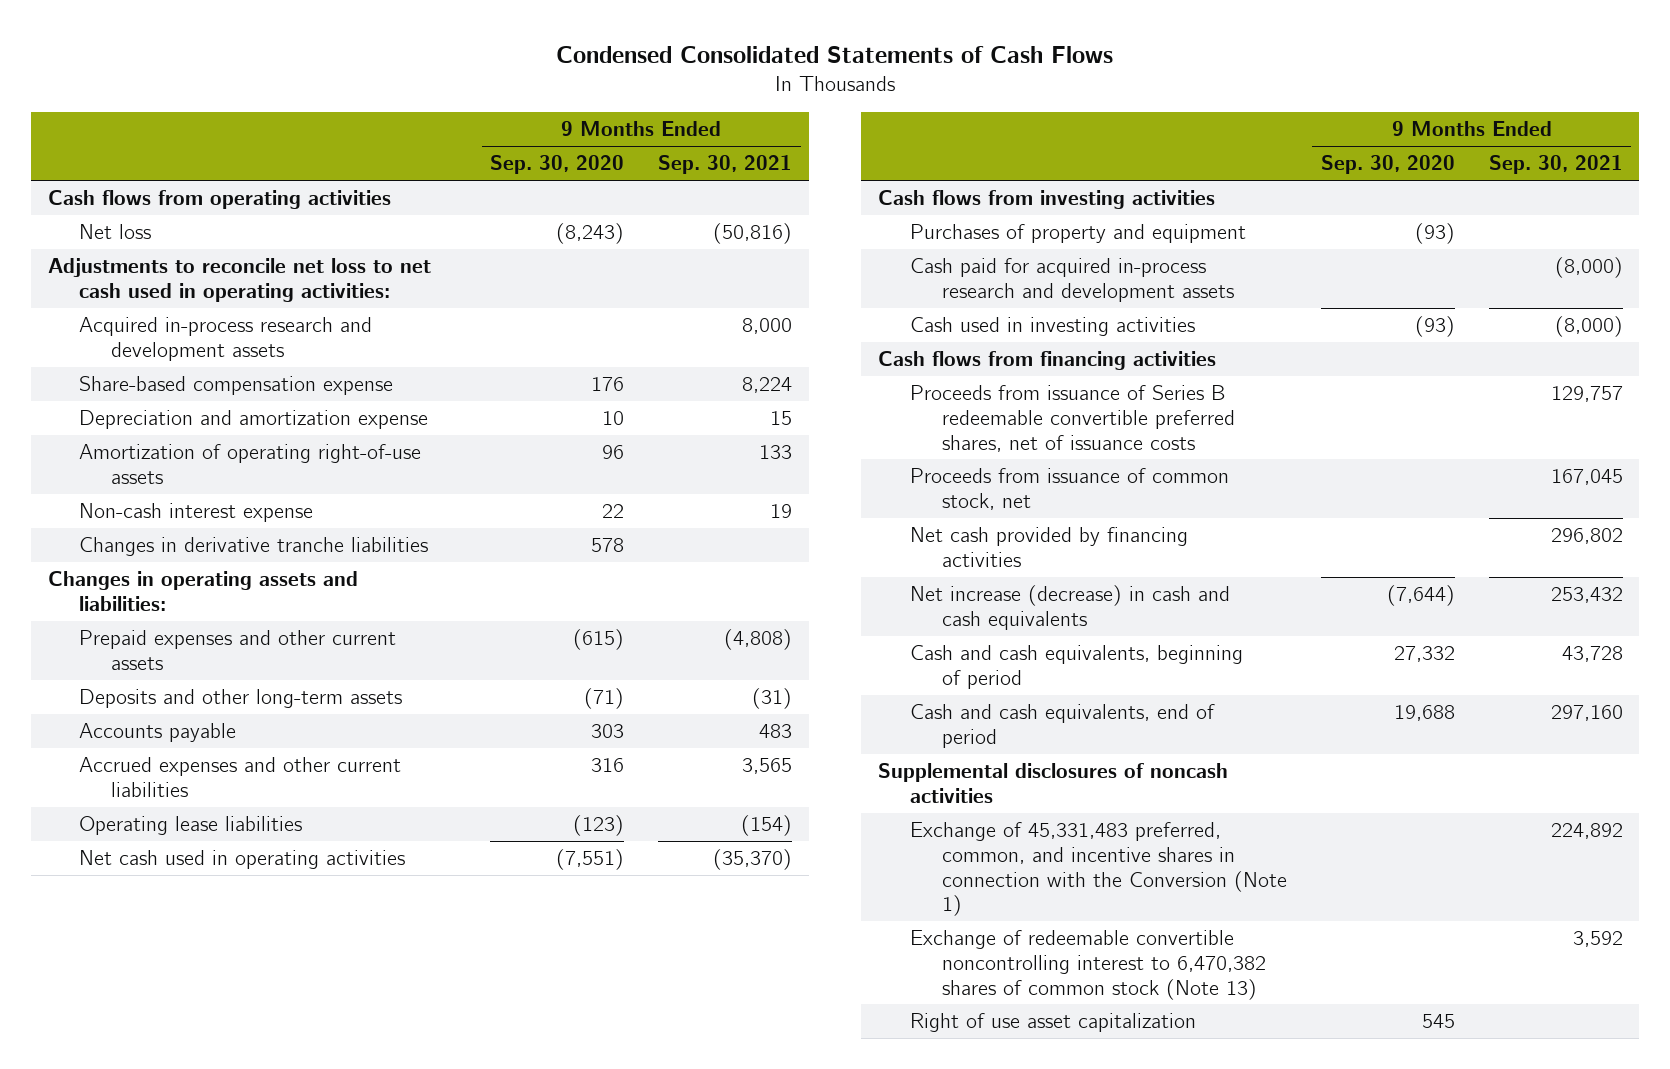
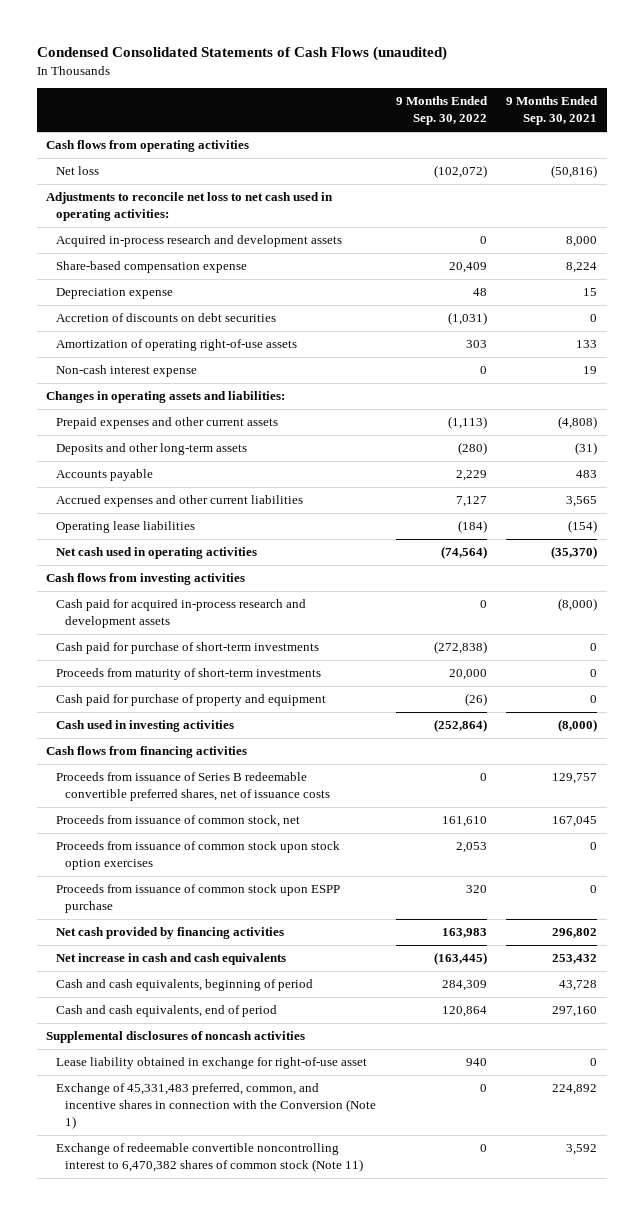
- Condensed Consolidated Statements of Cash Flows
+ Condensed Consolidated Statements of Cash Flows (unaudited)
- | 9 Months Ended Sep. 30, 2020 | 9 Months Ended Sep. 30, 2021
+ | 9 Months Ended Sep. 30, 2022 | 9 Months Ended Sep. 30, 2021
- Depreciation and amortization expense | 10 | 15
+ Depreciation expense | 48 | 15
+ Accretion of discounts on debt securities | (1,031) | 0
- Changes in derivative tranche liabilities | 578 |
- Purchases of property and equipment | (93) |
+ Cash paid for purchase of short-term investments | (272,838) | 0
+ Proceeds from maturity of short-term investments | 20,000 | 0
+ Cash paid for purchase of property and equipment | (26) | 0
+ Proceeds from issuance of common stock upon stock option exercises | 2,053 | 0
+ Proceeds from issuance of common stock upon ESPP purchase | 320 | 0
- Net increase (decrease) in cash and cash equivalents | (7,644) | 253,432
+ Net increase in cash and cash equivalents | (163,445) | 253,432
+ Lease liability obtained in exchange for right-of-use asset | 940 | 0
- Exchange of redeemable convertible noncontrolling interest to 6,470,382 shares of common stock (Note 13) | | 3,592
- Right of use asset capitalization | 545 |
+ Exchange of redeemable convertible noncontrolling interest to 6,470,382 shares of common stock (Note 11) | 0 | 3,592

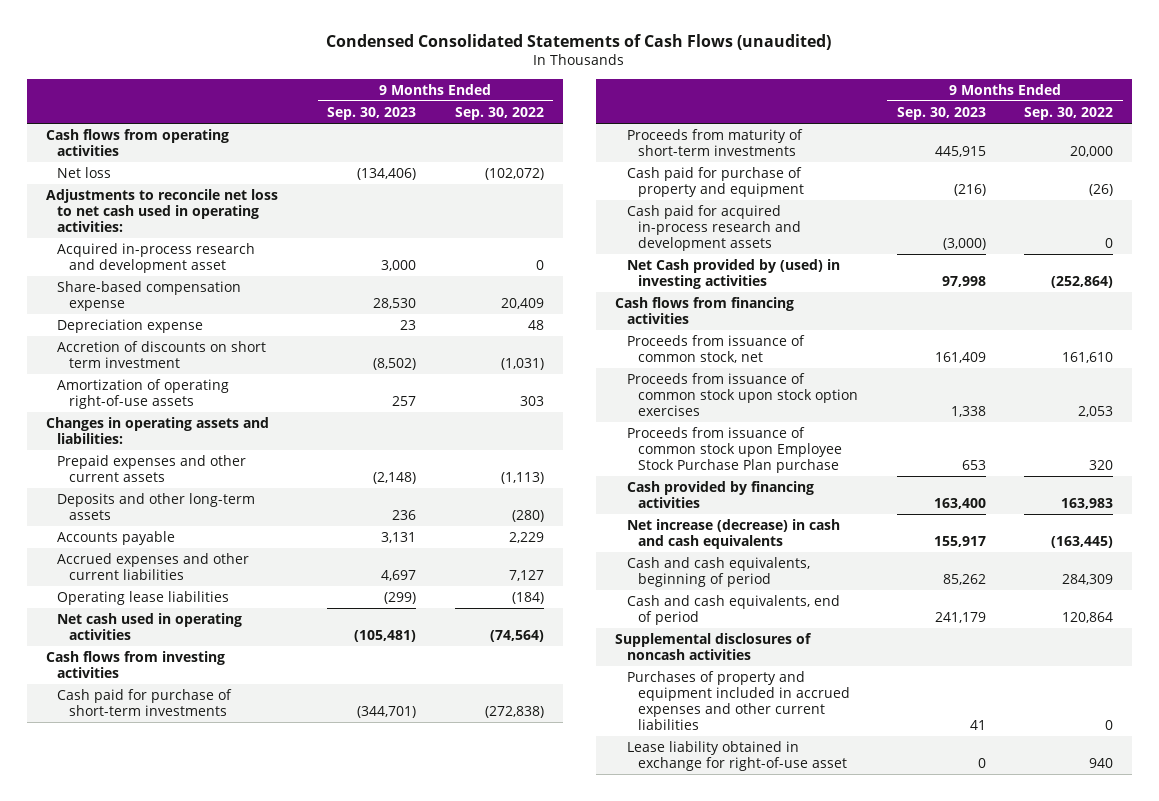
- | 9 Months Ended Sep. 30, 2022 | 9 Months Ended Sep. 30, 2021
+ | 9 Months Ended Sep. 30, 2023 | 9 Months Ended Sep. 30, 2022
- Acquired in-process research and development assets | 0 | 8,000
+ Acquired in-process research and development asset | 3,000 | 0
- Accretion of discounts on debt securities | (1,031) | 0
+ Accretion of discounts on short term investment | (8,502) | (1,031)
- Non-cash interest expense | 0 | 19
- Cash used in investing activities | (252,864) | (8,000)
moved down: Cash paid for acquired in-process research and development assets | (3,000) | 0
+ Net Cash provided by (used) in investing activities | 97,998 | (252,864)
- Proceeds from issuance of Series B redeemable convertible preferred shares, net of issuance costs | 0 | 129,757
- Proceeds from issuance of common stock upon ESPP purchase | 320 | 0
- Net cash provided by financing activities | 163,983 | 296,802
- Net increase in cash and cash equivalents | (163,445) | 253,432
+ Proceeds from issuance of common stock upon Employee Stock Purchase Plan purchase | 653 | 320
+ Cash provided by financing activities | 163,400 | 163,983
+ Net increase (decrease) in cash and cash equivalents | 155,917 | (163,445)
+ Purchases of property and equipment included in accrued expenses and other current liabilities | 41 | 0
- Exchange of 45,331,483 preferred, common, and incentive shares in connection with the Conversion (Note 1) | 0 | 224,892
- Exchange of redeemable convertible noncontrolling interest to 6,470,382 shares of common stock (Note 11) | 0 | 3,592

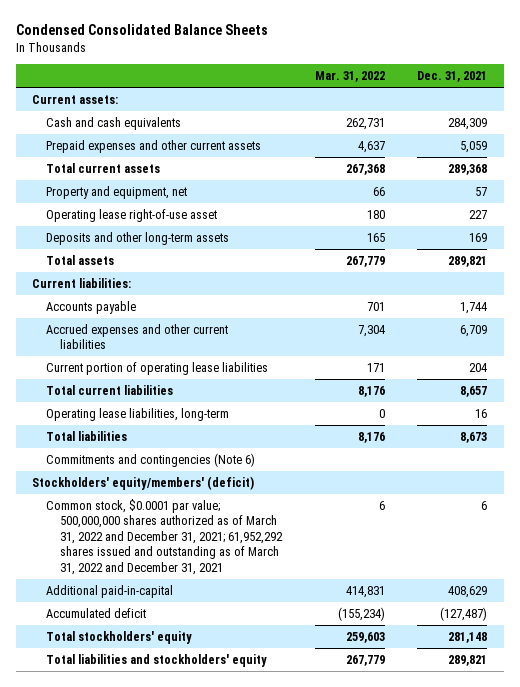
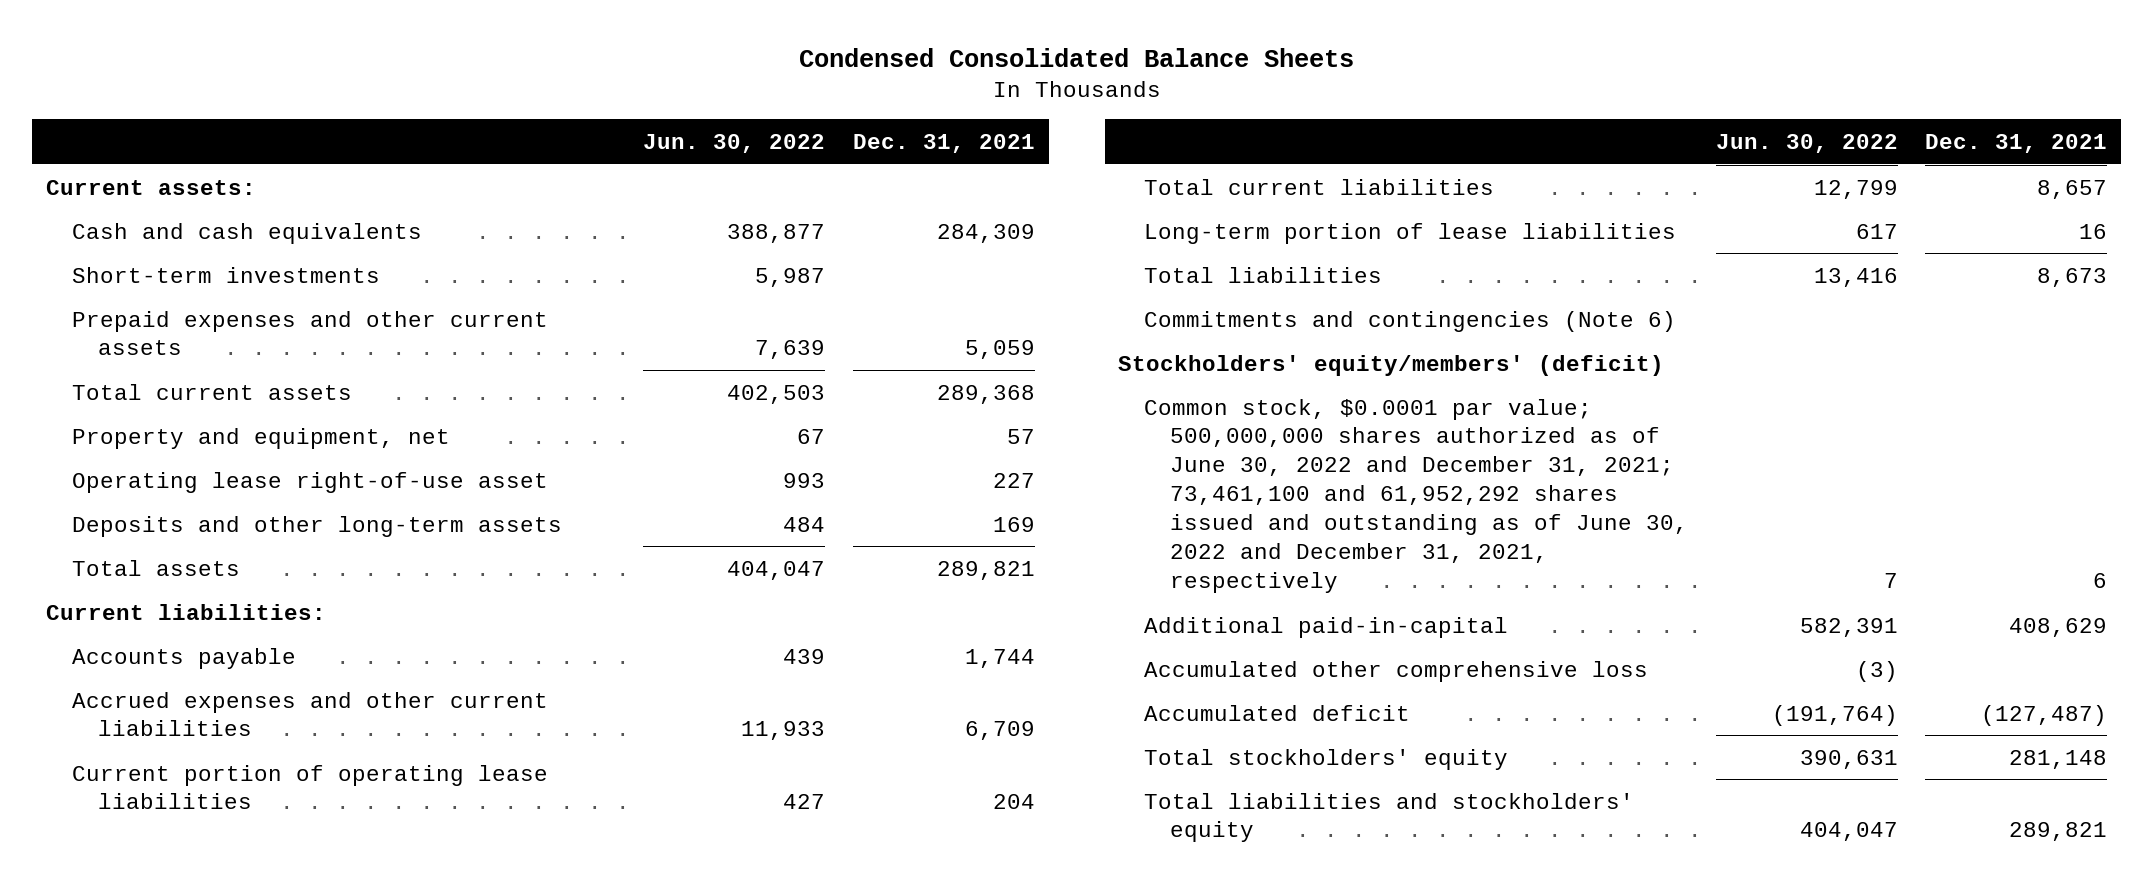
- | Mar. 31, 2022 | Dec. 31, 2021
+ | Jun. 30, 2022 | Dec. 31, 2021
+ Short-term investments | 5,987 |
- Operating lease liabilities, long-term | 0 | 16
+ Long-term portion of lease liabilities | 617 | 16
- Common stock, $0.0001 par value; 500,000,000 shares authorized as of March 31, 2022 and December 31, 2021; 61,952,292 shares issued and outstanding as of March 31, 2022 and December 31, 2021 | 6 | 6
+ Common stock, $0.0001 par value; 500,000,000 shares authorized as of June 30, 2022 and December 31, 2021; 73,461,100 and 61,952,292 shares issued and outstanding as of June 30, 2022 and December 31, 2021, respectively | 7 | 6
+ Accumulated other comprehensive loss | (3) |

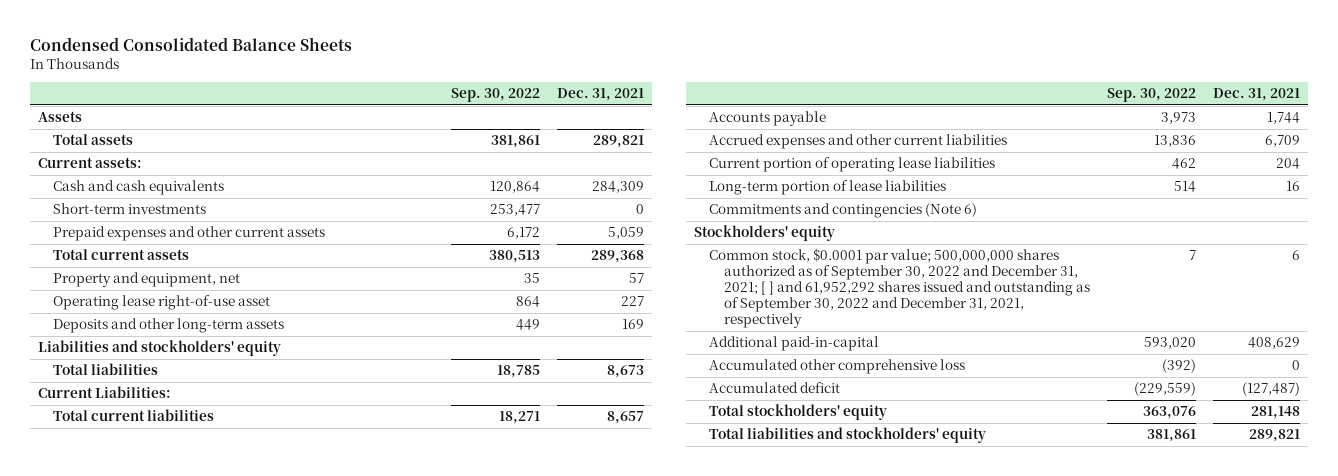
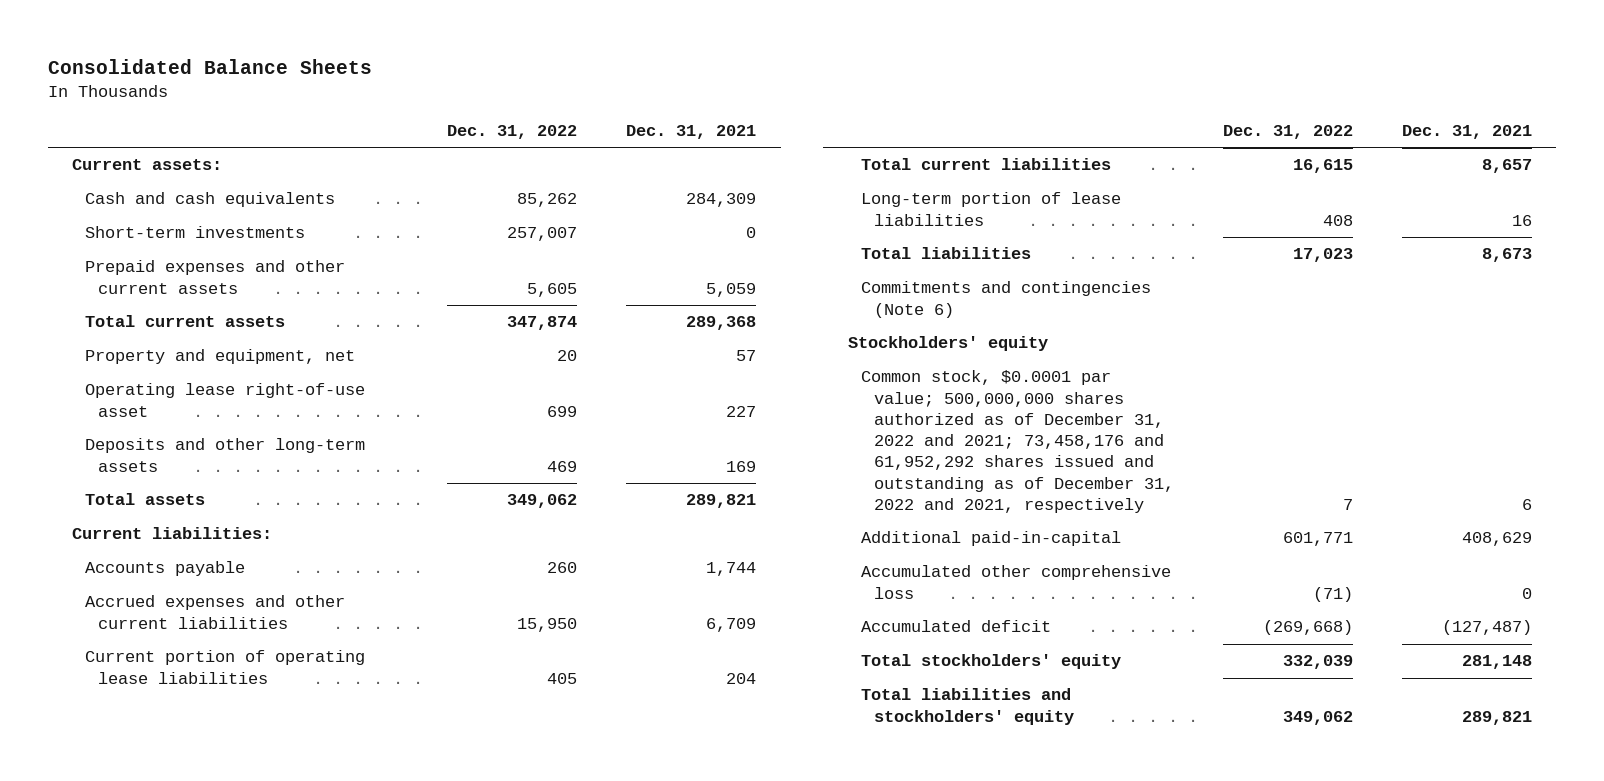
- Condensed Consolidated Balance Sheets
+ Consolidated Balance Sheets
- | Sep. 30, 2022 | Dec. 31, 2021
+ | Dec. 31, 2022 | Dec. 31, 2021
- Assets
- Liabilities and stockholders' equity
- Current Liabilities:
moved down: Total assets | 349,062 | 289,821
+ Current liabilities:
moved down: Total current liabilities | 16,615 | 8,657
moved down: Total liabilities | 17,023 | 8,673
- Common stock, $0.0001 par value; 500,000,000 shares authorized as of September 30, 2022 and December 31, 2021; [ ] and 61,952,292 shares issued and outstanding as of September 30, 2022 and December 31, 2021, respectively | 7 | 6
+ Common stock, $0.0001 par value; 500,000,000 shares authorized as of December 31, 2022 and 2021; 73,458,176 and 61,952,292 shares issued and outstanding as of December 31, 2022 and 2021, respectively | 7 | 6

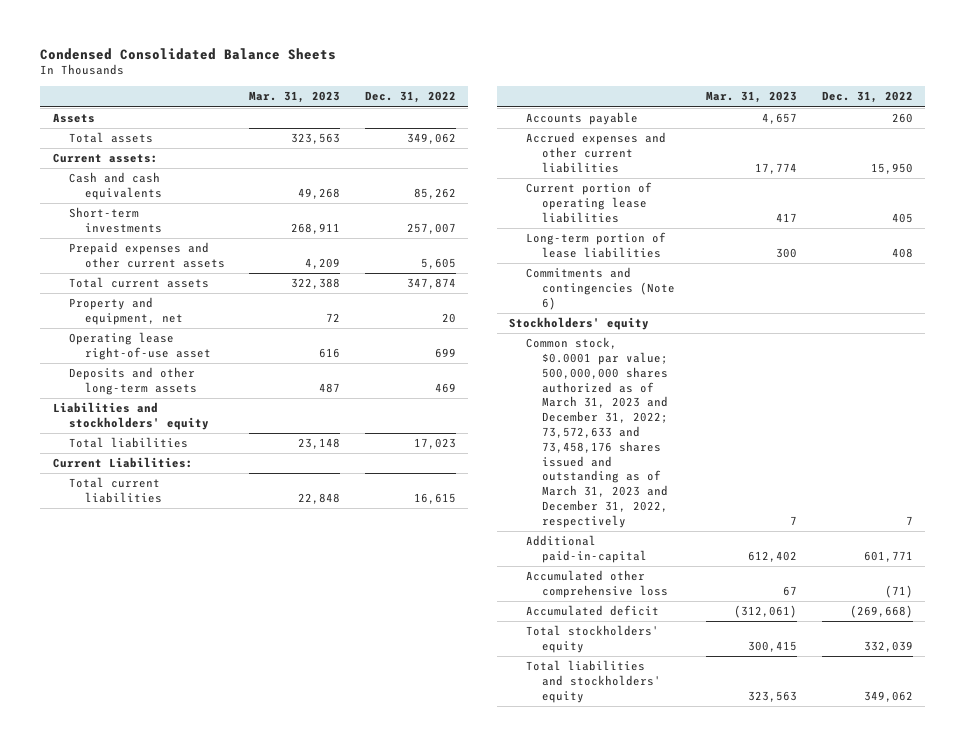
- Consolidated Balance Sheets
+ Condensed Consolidated Balance Sheets
- | Dec. 31, 2022 | Dec. 31, 2021
+ | Mar. 31, 2023 | Dec. 31, 2022
+ Assets
moved up: Total assets | 323,563 | 349,062
- Current liabilities:
+ Liabilities and stockholders' equity
moved up: Total liabilities | 23,148 | 17,023
+ Current Liabilities:
moved up: Total current liabilities | 22,848 | 16,615
- Common stock, $0.0001 par value; 500,000,000 shares authorized as of December 31, 2022 and 2021; 73,458,176 and 61,952,292 shares issued and outstanding as of December 31, 2022 and 2021, respectively | 7 | 6
+ Common stock, $0.0001 par value; 500,000,000 shares authorized as of March 31, 2023 and December 31, 2022; 73,572,633 and 73,458,176 shares issued and outstanding as of March 31, 2023 and December 31, 2022, respectively | 7 | 7

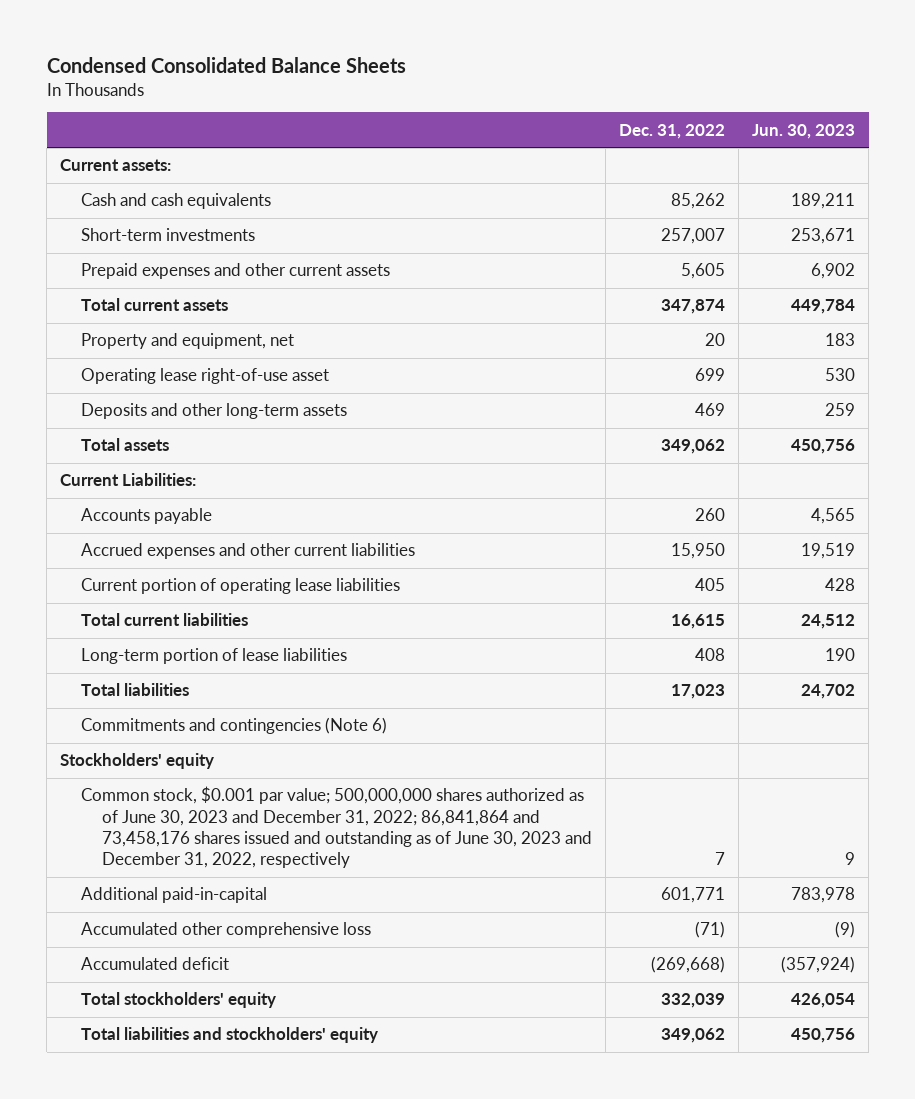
- | Mar. 31, 2023 | Dec. 31, 2022
+ | Dec. 31, 2022 | Jun. 30, 2023
- Assets
- Liabilities and stockholders' equity
moved down: Total assets | 349,062 | 450,756
moved down: Total current liabilities | 16,615 | 24,512
moved down: Total liabilities | 17,023 | 24,702
- Common stock, $0.0001 par value; 500,000,000 shares authorized as of March 31, 2023 and December 31, 2022; 73,572,633 and 73,458,176 shares issued and outstanding as of March 31, 2023 and December 31, 2022, respectively | 7 | 7
+ Common stock, $0.001 par value; 500,000,000 shares authorized as of June 30, 2023 and December 31, 2022; 86,841,864 and 73,458,176 shares issued and outstanding as of June 30, 2023 and December 31, 2022, respectively | 7 | 9

